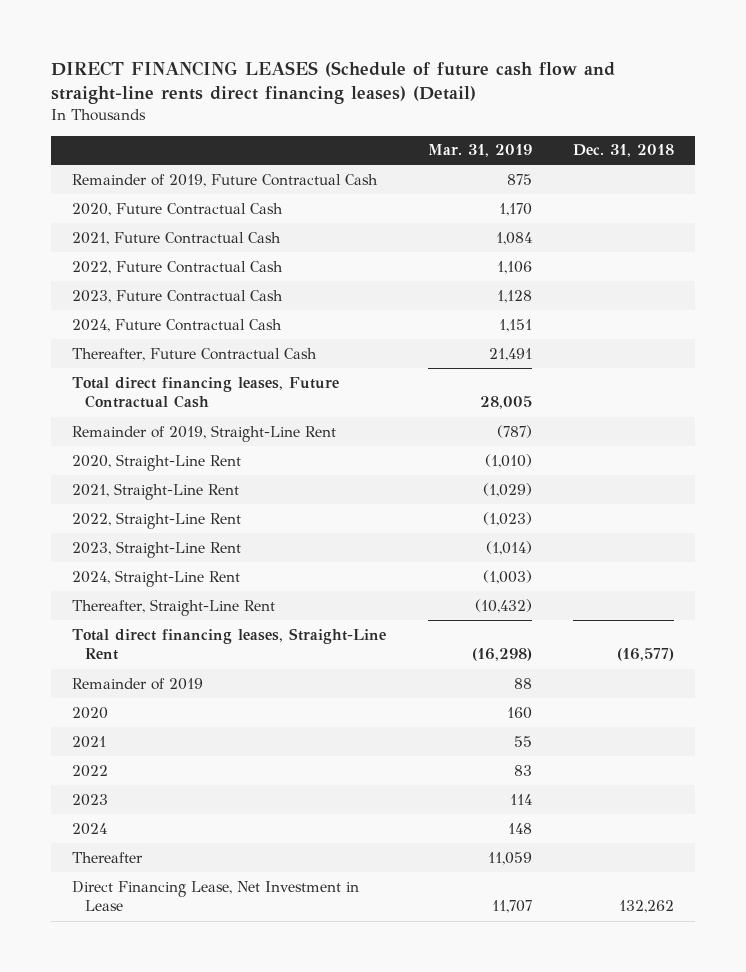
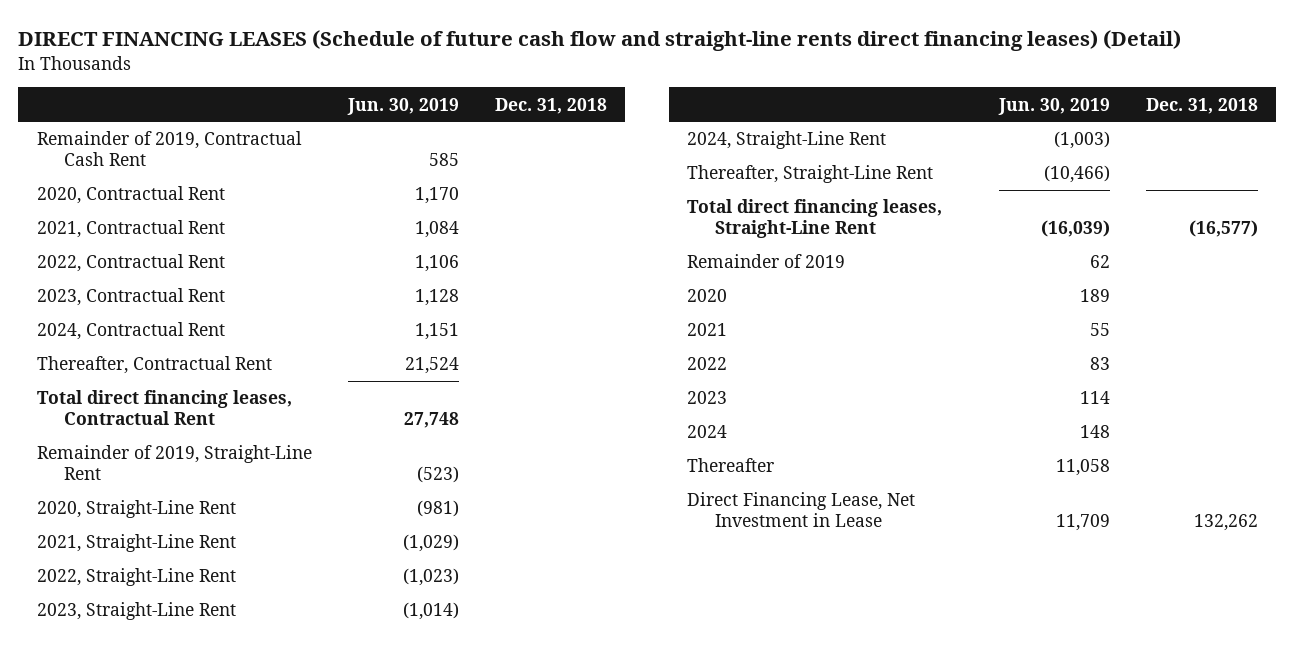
- | Mar. 31, 2019 | Dec. 31, 2018
+ | Jun. 30, 2019 | Dec. 31, 2018
- Remainder of 2019, Future Contractual Cash | 875 |
- 2020, Future Contractual Cash | 1,170 |
- 2021, Future Contractual Cash | 1,084 |
- 2022, Future Contractual Cash | 1,106 |
- 2023, Future Contractual Cash | 1,128 |
- 2024, Future Contractual Cash | 1,151 |
- Thereafter, Future Contractual Cash | 21,491 |
- Total direct financing leases, Future Contractual Cash | 28,005 |
+ Remainder of 2019, Contractual Cash Rent | 585 |
+ 2020, Contractual Rent | 1,170 |
+ 2021, Contractual Rent | 1,084 |
+ 2022, Contractual Rent | 1,106 |
+ 2023, Contractual Rent | 1,128 |
+ 2024, Contractual Rent | 1,151 |
+ Thereafter, Contractual Rent | 21,524 |
+ Total direct financing leases, Contractual Rent | 27,748 |

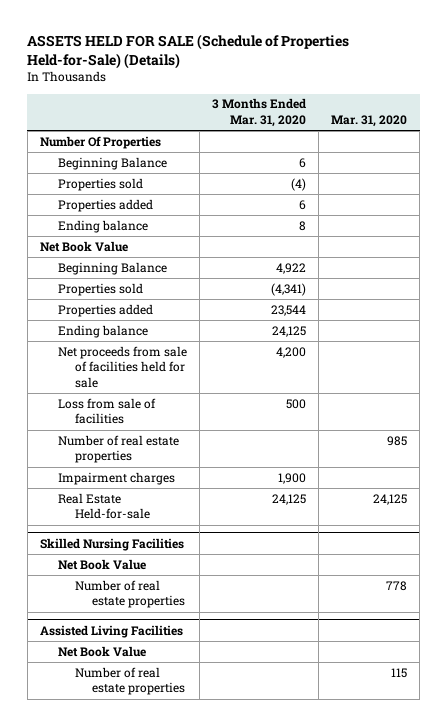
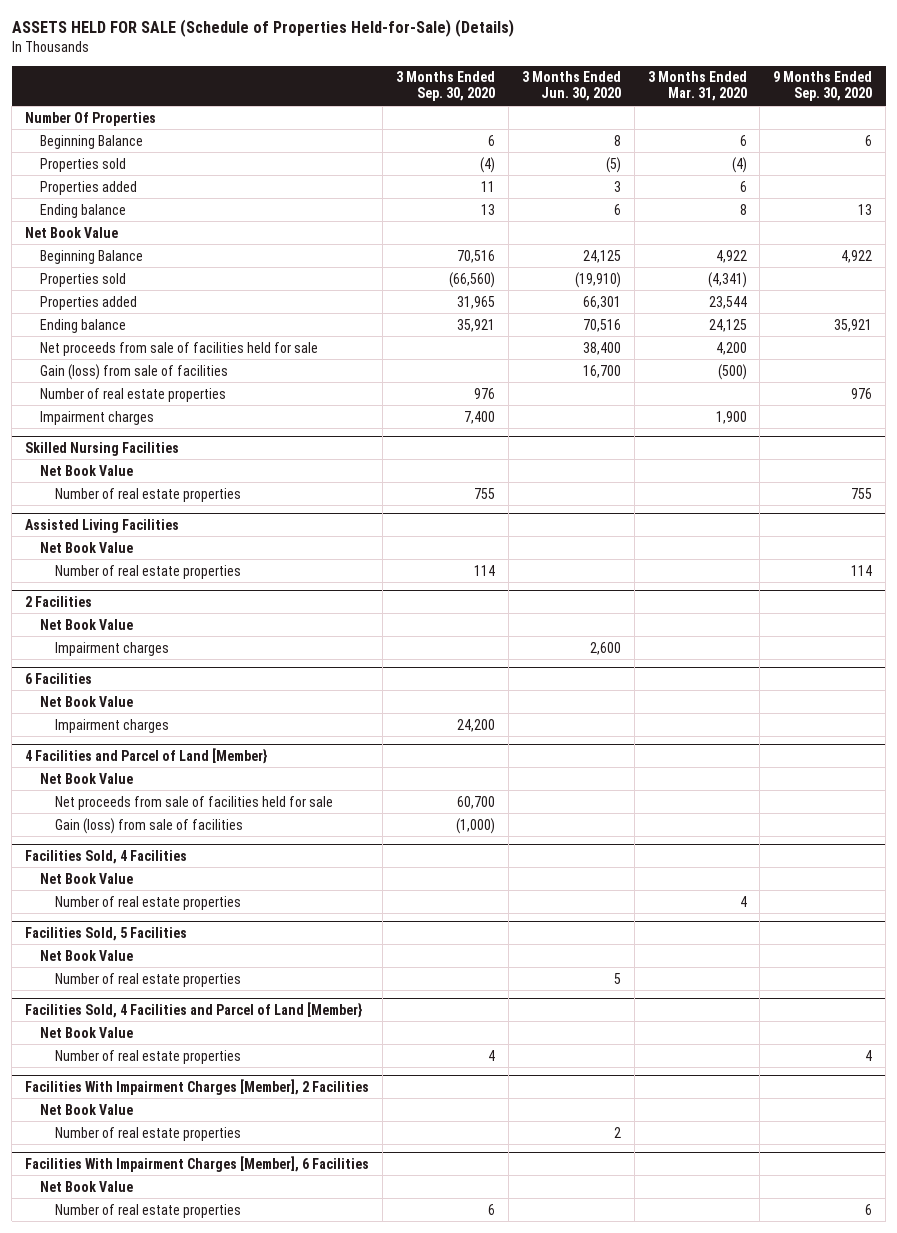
- | 3 Months Ended Mar. 31, 2020 | Mar. 31, 2020
+ | 3 Months Ended Sep. 30, 2020 | 3 Months Ended Jun. 30, 2020 | 3 Months Ended Mar. 31, 2020 | 9 Months Ended Sep. 30, 2020
- Loss from sale of facilities | 500 |
+ Gain (loss) from sale of facilities | | 16,700 | (500) |
- Real Estate Held-for-sale | 24,125 | 24,125
+ 2 Facilities
+ Net Book Value
+ Impairment charges | | 2,600 | |
+ 6 Facilities
+ Net Book Value
+ Impairment charges | 24,200 | | |
+ 4 Facilities and Parcel of Land [Member}
+ Net Book Value
+ Net proceeds from sale of facilities held for sale | 60,700 | | |
+ Gain (loss) from sale of facilities | (1,000) | | |
+ Facilities Sold, 4 Facilities
+ Net Book Value
+ Number of real estate properties | | | 4 |
+ Facilities Sold, 5 Facilities
+ Net Book Value
+ Number of real estate properties | | 5 | |
+ Facilities Sold, 4 Facilities and Parcel of Land [Member}
+ Net Book Value
+ Number of real estate properties | 4 | | | 4
+ Facilities With Impairment Charges [Member], 2 Facilities
+ Net Book Value
+ Number of real estate properties | | 2 | |
+ Facilities With Impairment Charges [Member], 6 Facilities
+ Net Book Value
+ Number of real estate properties | 6 | | | 6

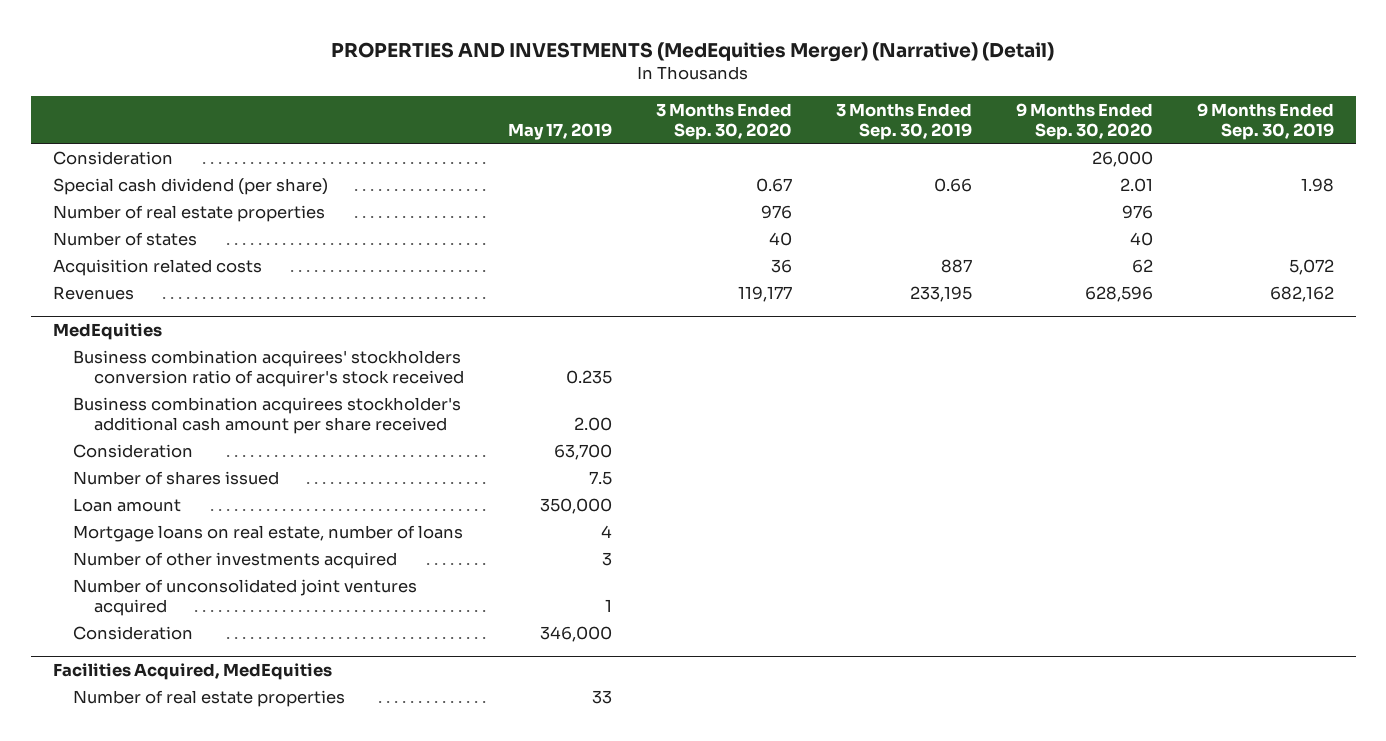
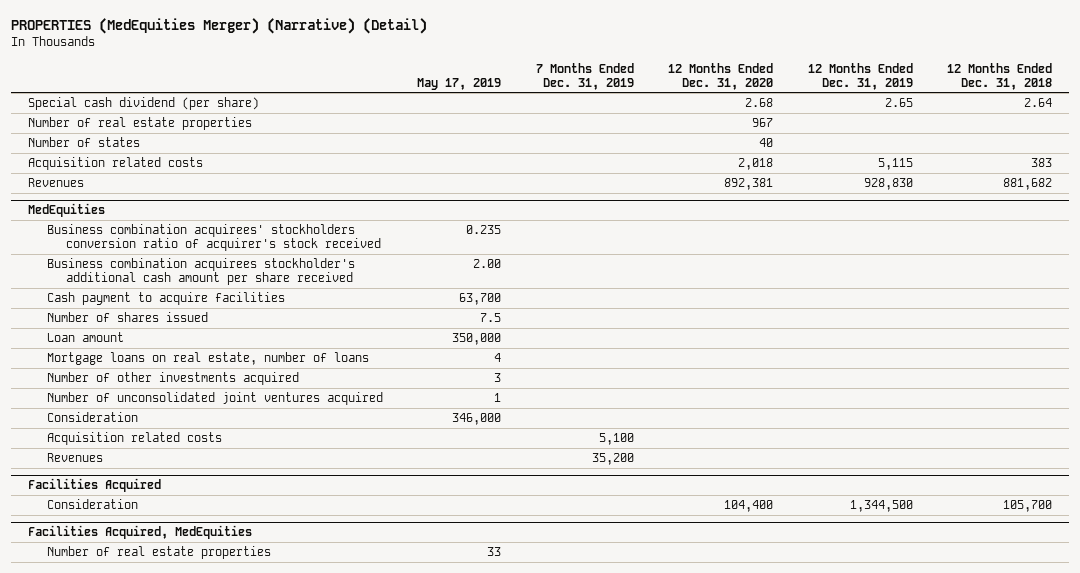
- PROPERTIES AND INVESTMENTS (MedEquities Merger) (Narrative) (Detail)
+ PROPERTIES (MedEquities Merger) (Narrative) (Detail)
- | May 17, 2019 | 3 Months Ended Sep. 30, 2020 | 3 Months Ended Sep. 30, 2019 | 9 Months Ended Sep. 30, 2020 | 9 Months Ended Sep. 30, 2019
+ | May 17, 2019 | 7 Months Ended Dec. 31, 2019 | 12 Months Ended Dec. 31, 2020 | 12 Months Ended Dec. 31, 2019 | 12 Months Ended Dec. 31, 2018
- Consideration | | | | 26,000 |
@ MedEquities
- Consideration | 63,700 | | | |
+ Cash payment to acquire facilities | 63,700 | | | |
+ Acquisition related costs | | 5,100 | | |
+ Revenues | | 35,200 | | |
+ Facilities Acquired
+ Consideration | | | 104,400 | 1,344,500 | 105,700

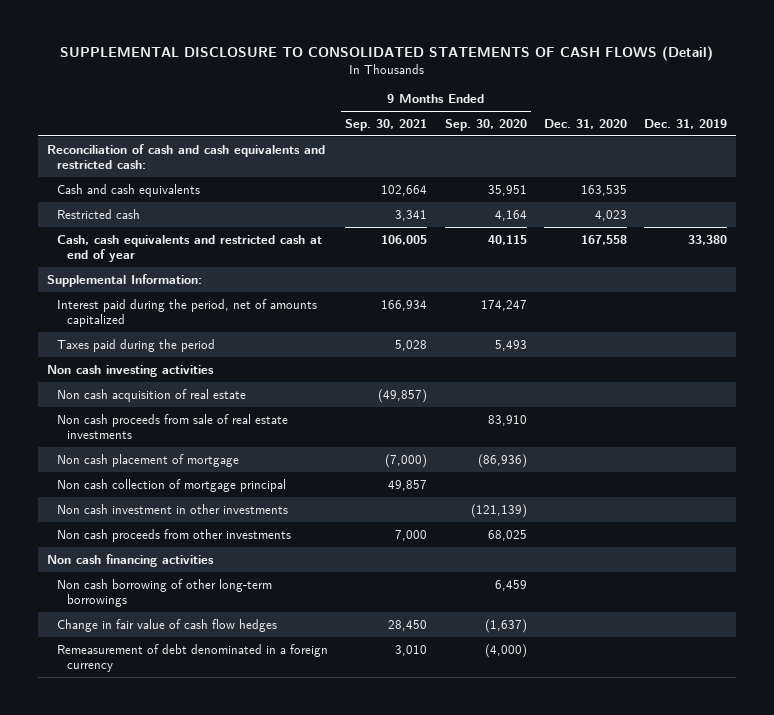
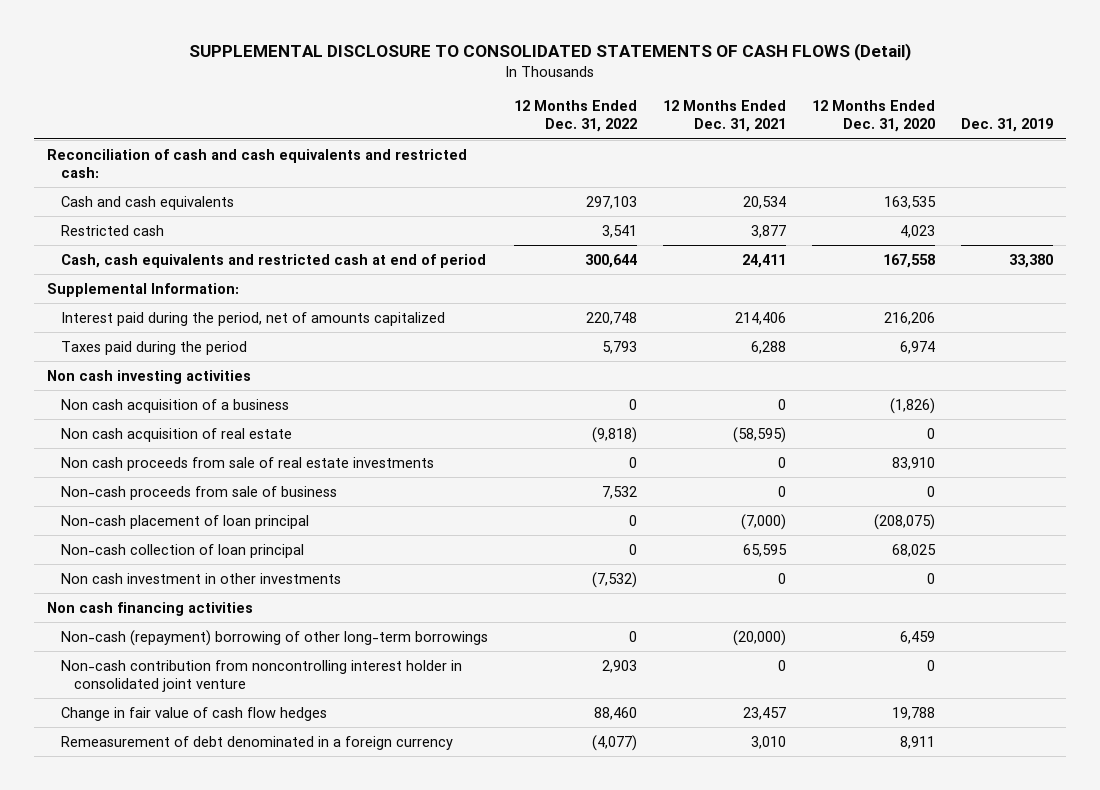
- | 9 Months Ended Sep. 30, 2021 | 9 Months Ended Sep. 30, 2020 | Dec. 31, 2020 | Dec. 31, 2019
+ | 12 Months Ended Dec. 31, 2022 | 12 Months Ended Dec. 31, 2021 | 12 Months Ended Dec. 31, 2020 | Dec. 31, 2019
- Cash, cash equivalents and restricted cash at end of year | 106,005 | 40,115 | 167,558 | 33,380
+ Cash, cash equivalents and restricted cash at end of period | 300,644 | 24,411 | 167,558 | 33,380
+ Non cash acquisition of a business | 0 | 0 | (1,826) |
- Non cash placement of mortgage | (7,000) | (86,936) | |
- Non cash collection of mortgage principal | 49,857 | | |
+ Non-cash proceeds from sale of business | 7,532 | 0 | 0 |
+ Non-cash placement of loan principal | 0 | (7,000) | (208,075) |
+ Non-cash collection of loan principal | 0 | 65,595 | 68,025 |
- Non cash proceeds from other investments | 7,000 | 68,025 | |
- Non cash borrowing of other long-term borrowings | | 6,459 | |
+ Non-cash (repayment) borrowing of other long-term borrowings | 0 | (20,000) | 6,459 |
+ Non-cash contribution from noncontrolling interest holder in consolidated joint venture | 2,903 | 0 | 0 |

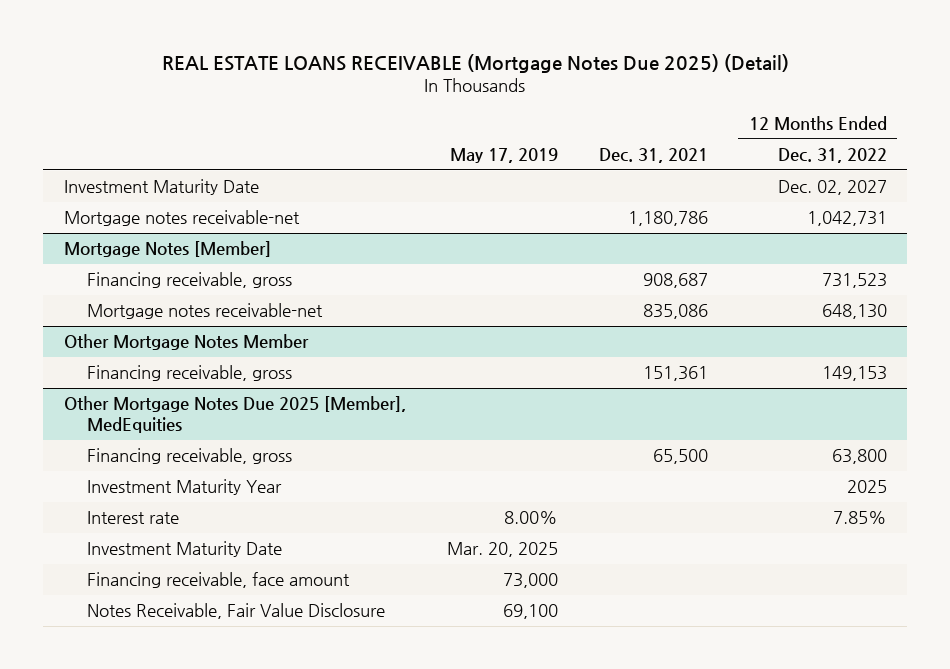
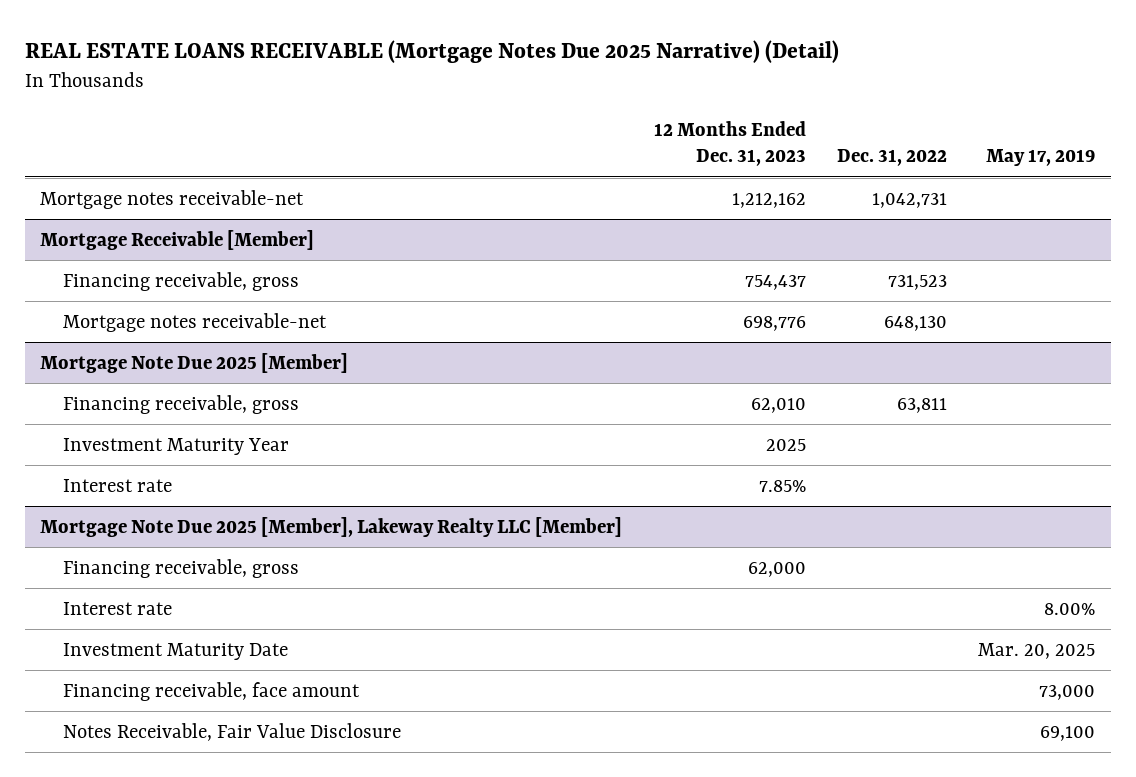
- REAL ESTATE LOANS RECEIVABLE (Mortgage Notes Due 2025) (Detail)
+ REAL ESTATE LOANS RECEIVABLE (Mortgage Notes Due 2025 Narrative) (Detail)
- | May 17, 2019 | Dec. 31, 2021 | 12 Months Ended Dec. 31, 2022
+ | 12 Months Ended Dec. 31, 2023 | Dec. 31, 2022 | May 17, 2019
- Investment Maturity Date | | | Dec. 02, 2027
- Mortgage Notes [Member]
+ Mortgage Receivable [Member]
- Other Mortgage Notes Member
- Financing receivable, gross | | 151,361 | 149,153
- Other Mortgage Notes Due 2025 [Member], MedEquities
+ Mortgage Note Due 2025 [Member]
+ Financing receivable, gross | 62,010 | 63,811 |
+ Investment Maturity Year | 2025 | |
+ Interest rate | 7.85% | |
+ Mortgage Note Due 2025 [Member], Lakeway Realty LLC [Member]
- Investment Maturity Year | | | 2025

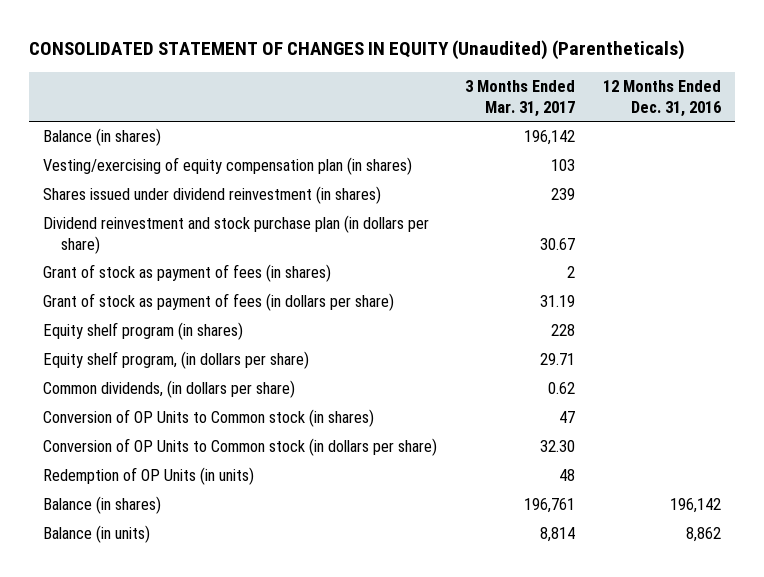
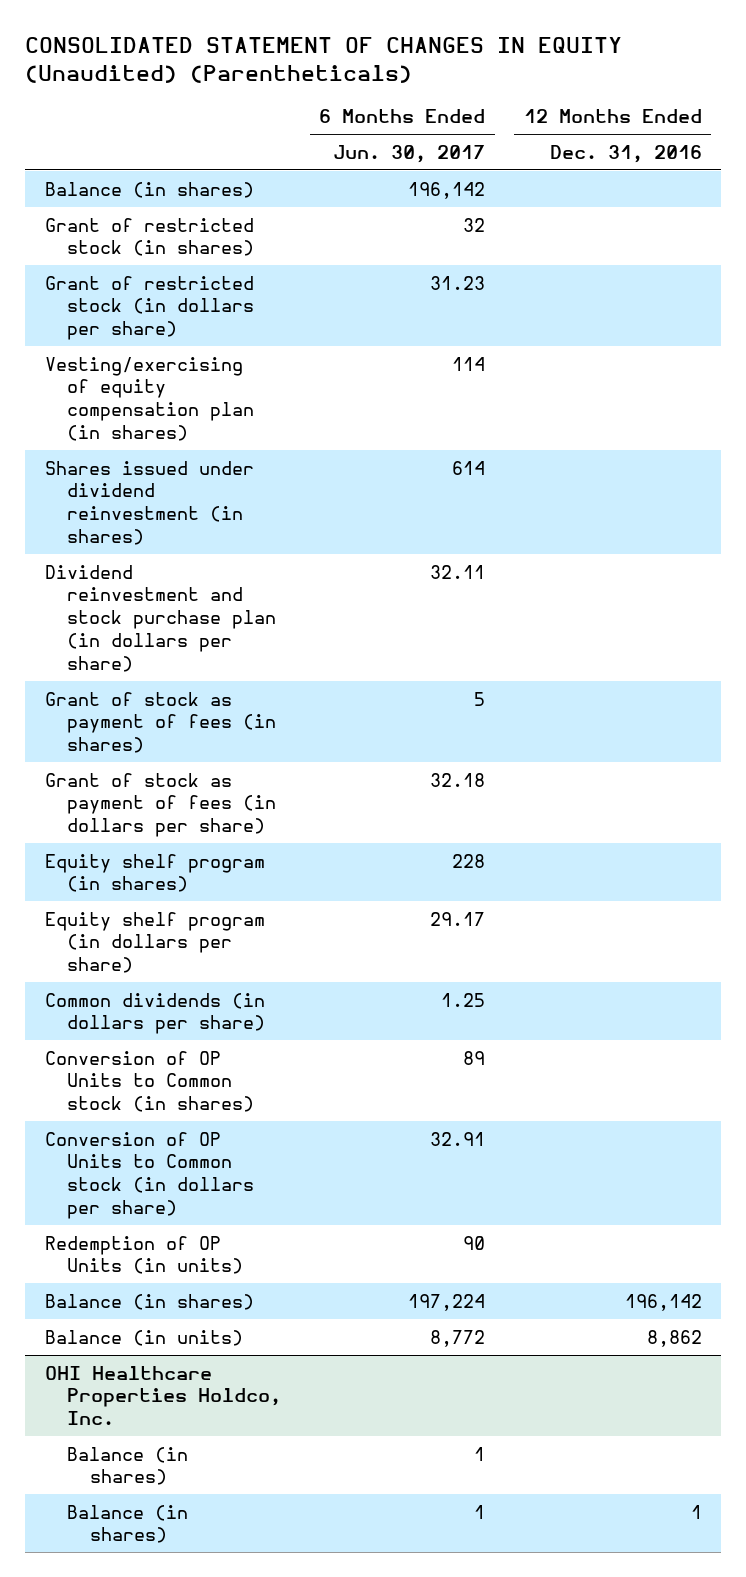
- | 3 Months Ended Mar. 31, 2017 | 12 Months Ended Dec. 31, 2016
+ | 6 Months Ended Jun. 30, 2017 | 12 Months Ended Dec. 31, 2016
+ Grant of restricted stock (in shares) | 32 |
+ Grant of restricted stock (in dollars per share) | 31.23 |
- Equity shelf program, (in dollars per share) | 29.71 |
- Common dividends, (in dollars per share) | 0.62 |
+ Equity shelf program (in dollars per share) | 29.17 |
+ Common dividends (in dollars per share) | 1.25 |
+ OHI Healthcare Properties Holdco, Inc.
+ Balance (in shares) | 1 |
+ Balance (in shares) | 1 | 1

